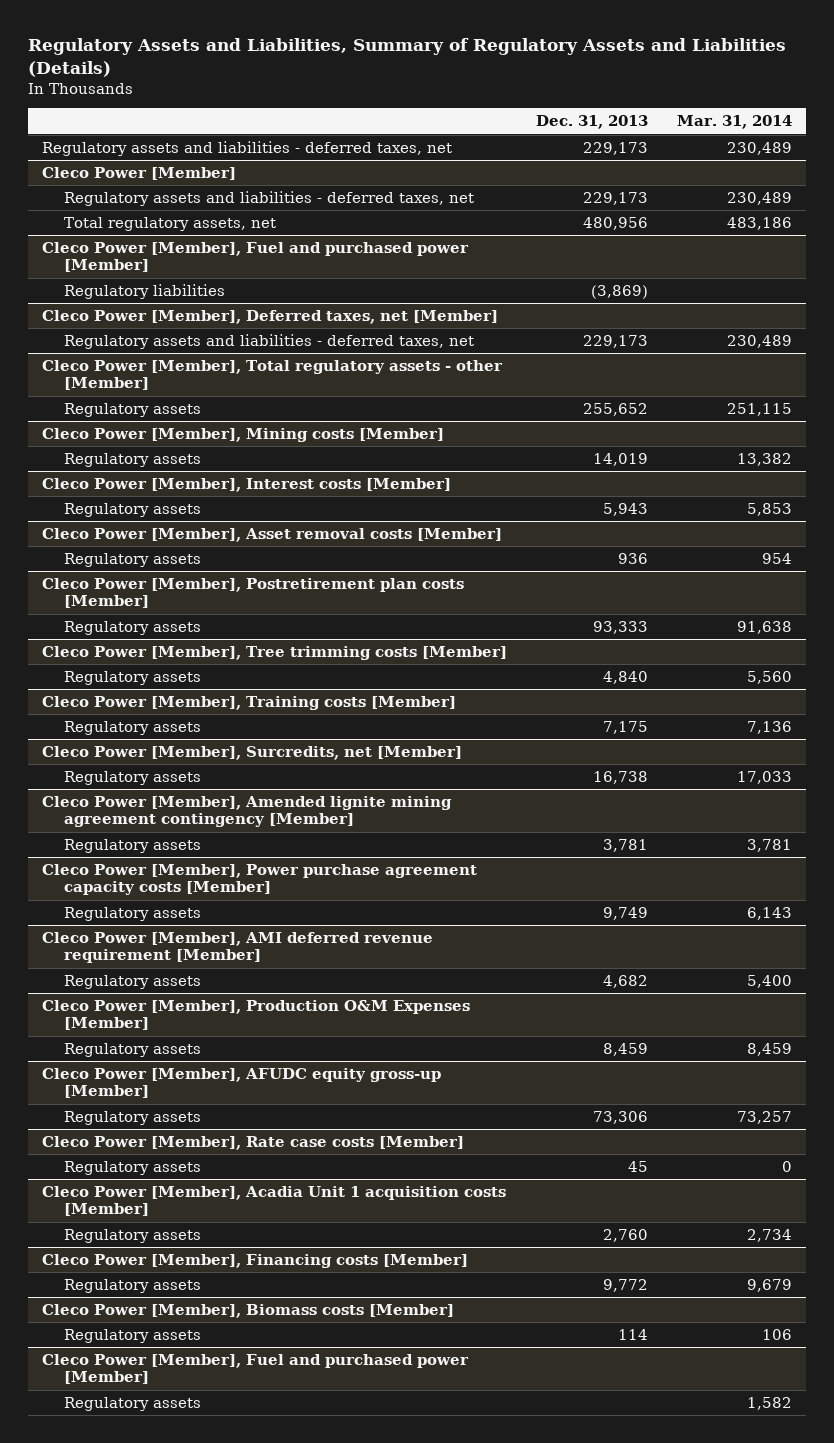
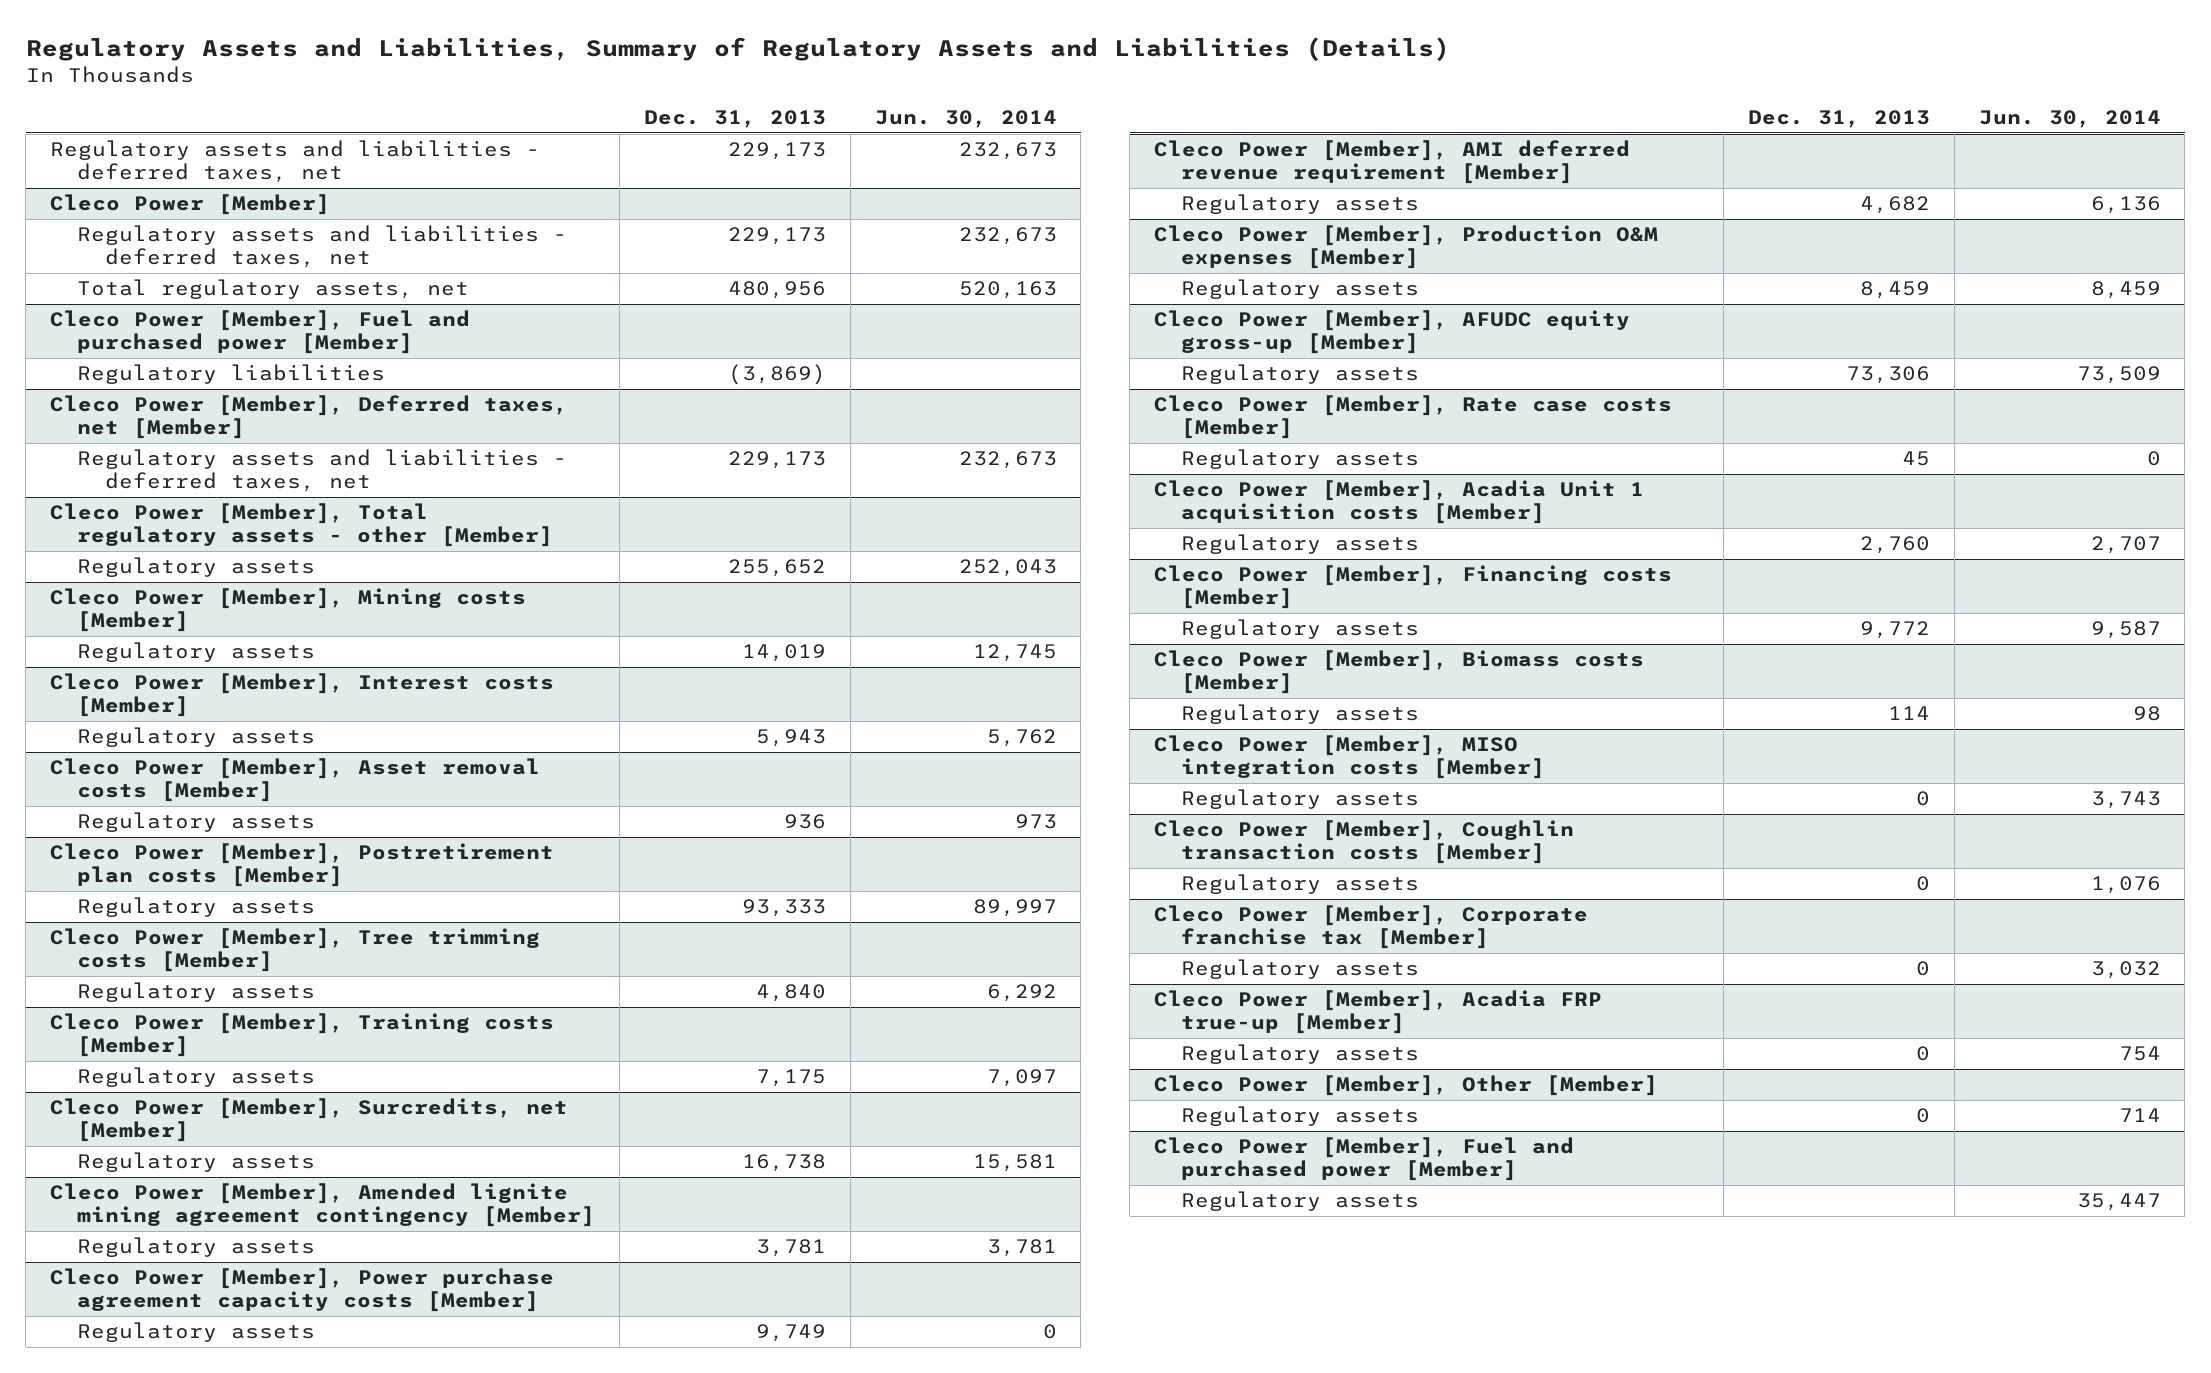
- | Dec. 31, 2013 | Mar. 31, 2014
+ | Dec. 31, 2013 | Jun. 30, 2014
- Cleco Power [Member], Production O&M Expenses [Member]
+ Cleco Power [Member], Production O&M expenses [Member]
+ Cleco Power [Member], MISO integration costs [Member]
+ Regulatory assets | 0 | 3,743
+ Cleco Power [Member], Coughlin transaction costs [Member]
+ Regulatory assets | 0 | 1,076
+ Cleco Power [Member], Corporate franchise tax [Member]
+ Regulatory assets | 0 | 3,032
+ Cleco Power [Member], Acadia FRP true-up [Member]
+ Regulatory assets | 0 | 754
+ Cleco Power [Member], Other [Member]
+ Regulatory assets | 0 | 714

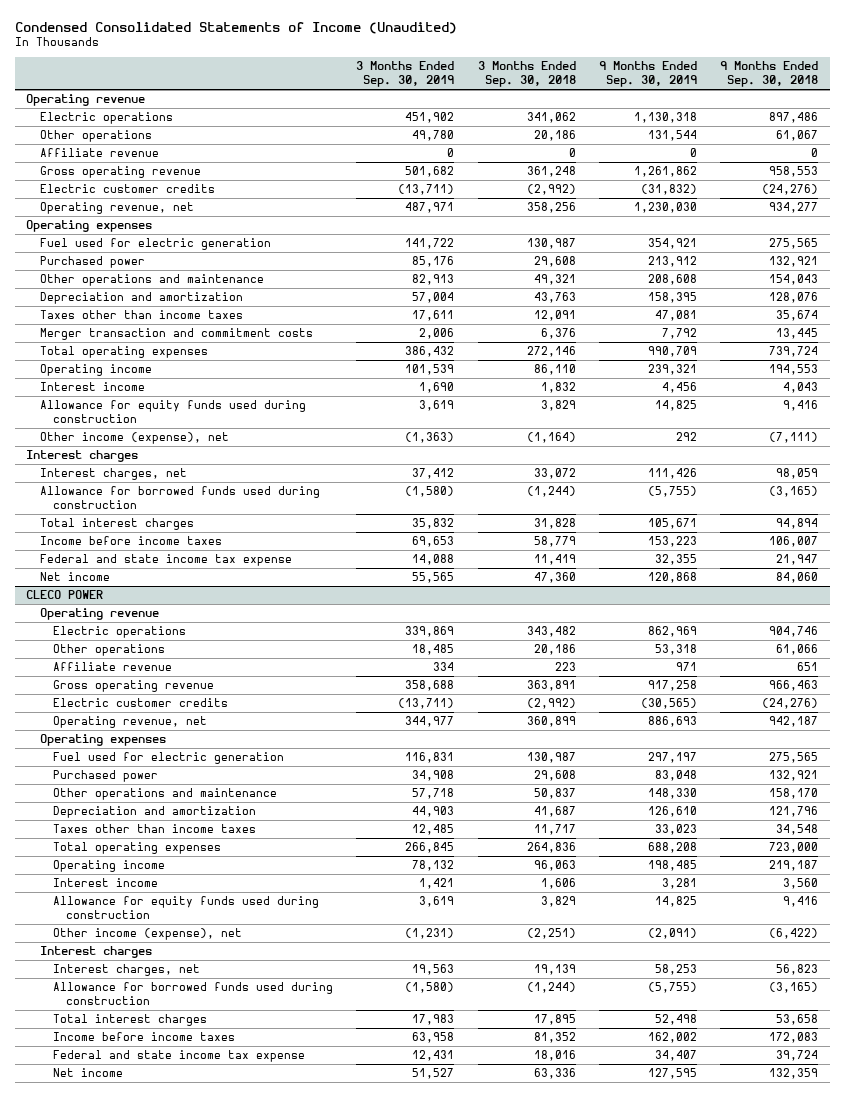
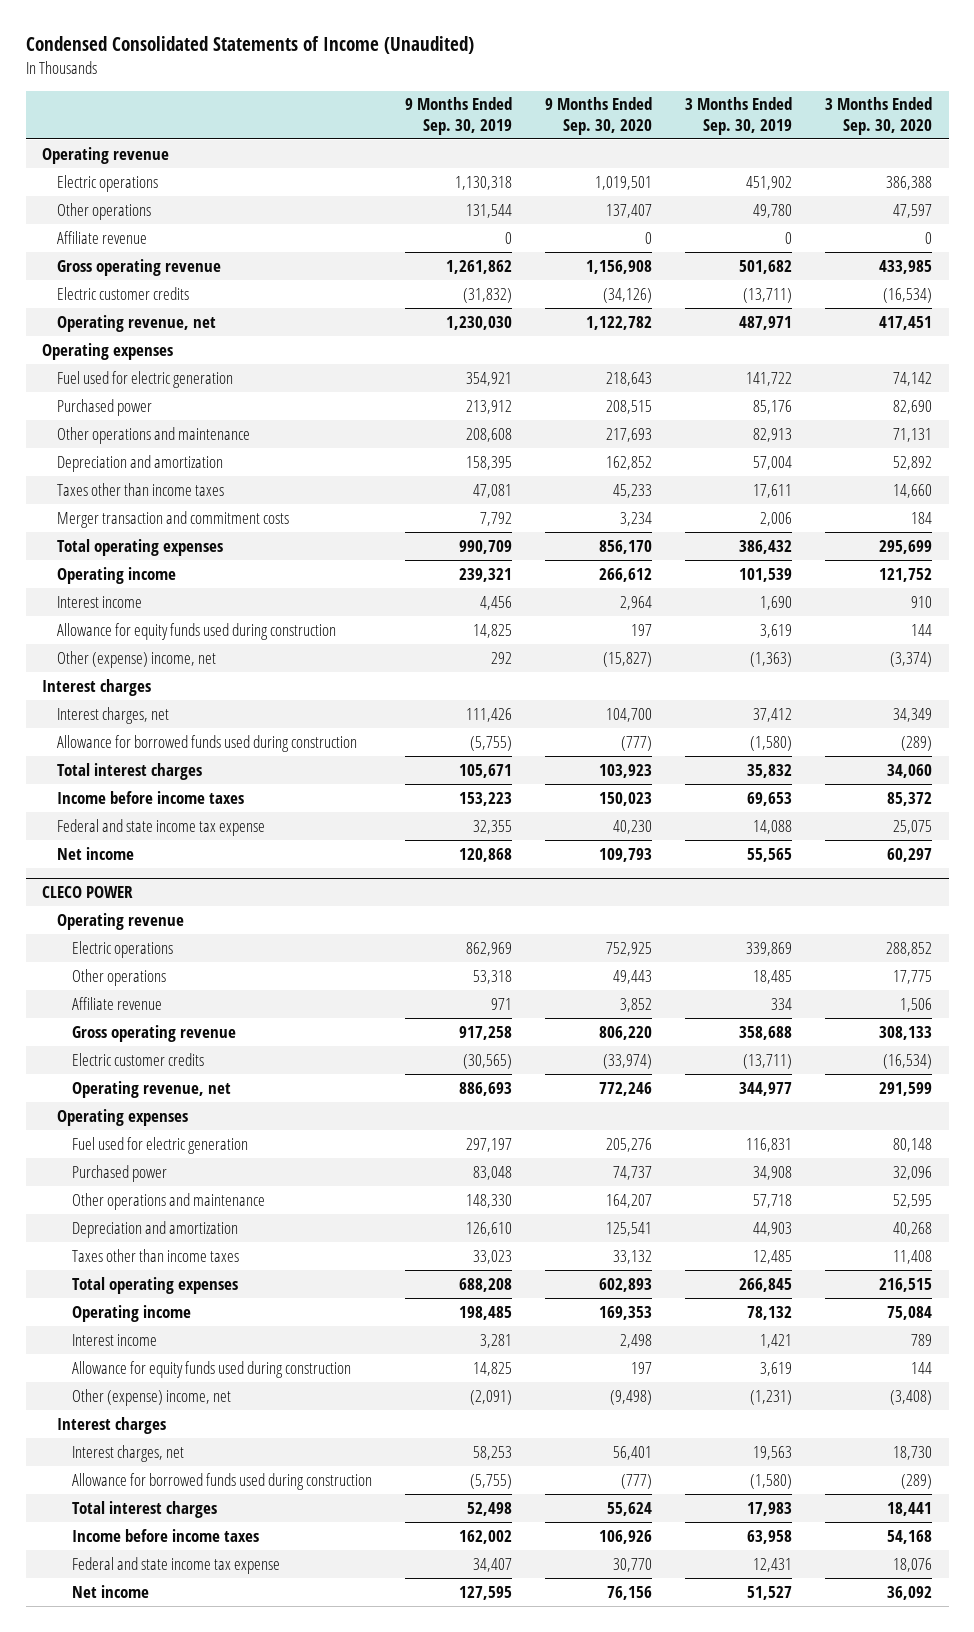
- | 3 Months Ended Sep. 30, 2019 | 3 Months Ended Sep. 30, 2018 | 9 Months Ended Sep. 30, 2019 | 9 Months Ended Sep. 30, 2018
+ | 9 Months Ended Sep. 30, 2019 | 9 Months Ended Sep. 30, 2020 | 3 Months Ended Sep. 30, 2019 | 3 Months Ended Sep. 30, 2020
- Other income (expense), net | (1,363) | (1,164) | 292 | (7,111)
+ Other (expense) income, net | 292 | (15,827) | (1,363) | (3,374)
@ CLECO POWER
- Other income (expense), net | (1,231) | (2,251) | (2,091) | (6,422)
+ Other (expense) income, net | (2,091) | (9,498) | (1,231) | (3,408)

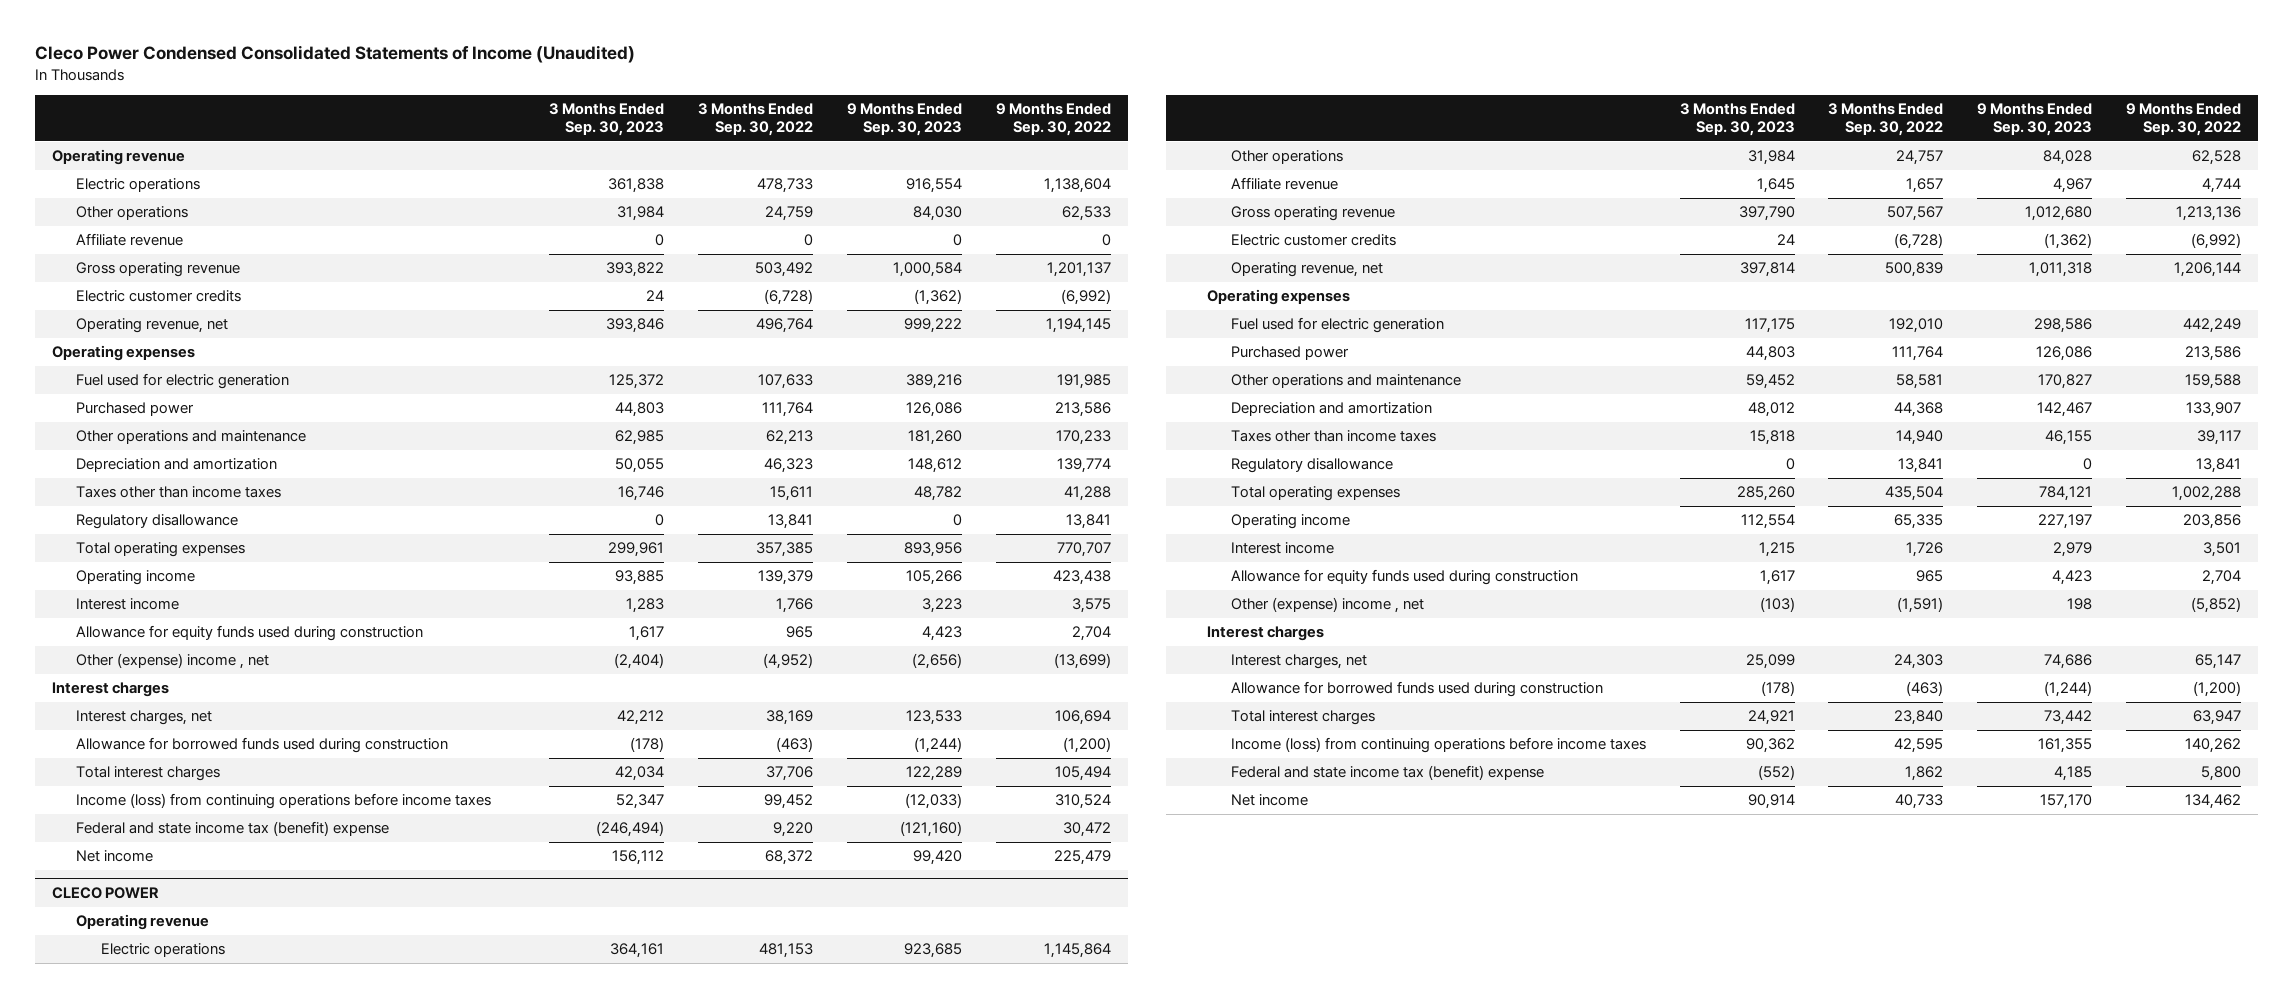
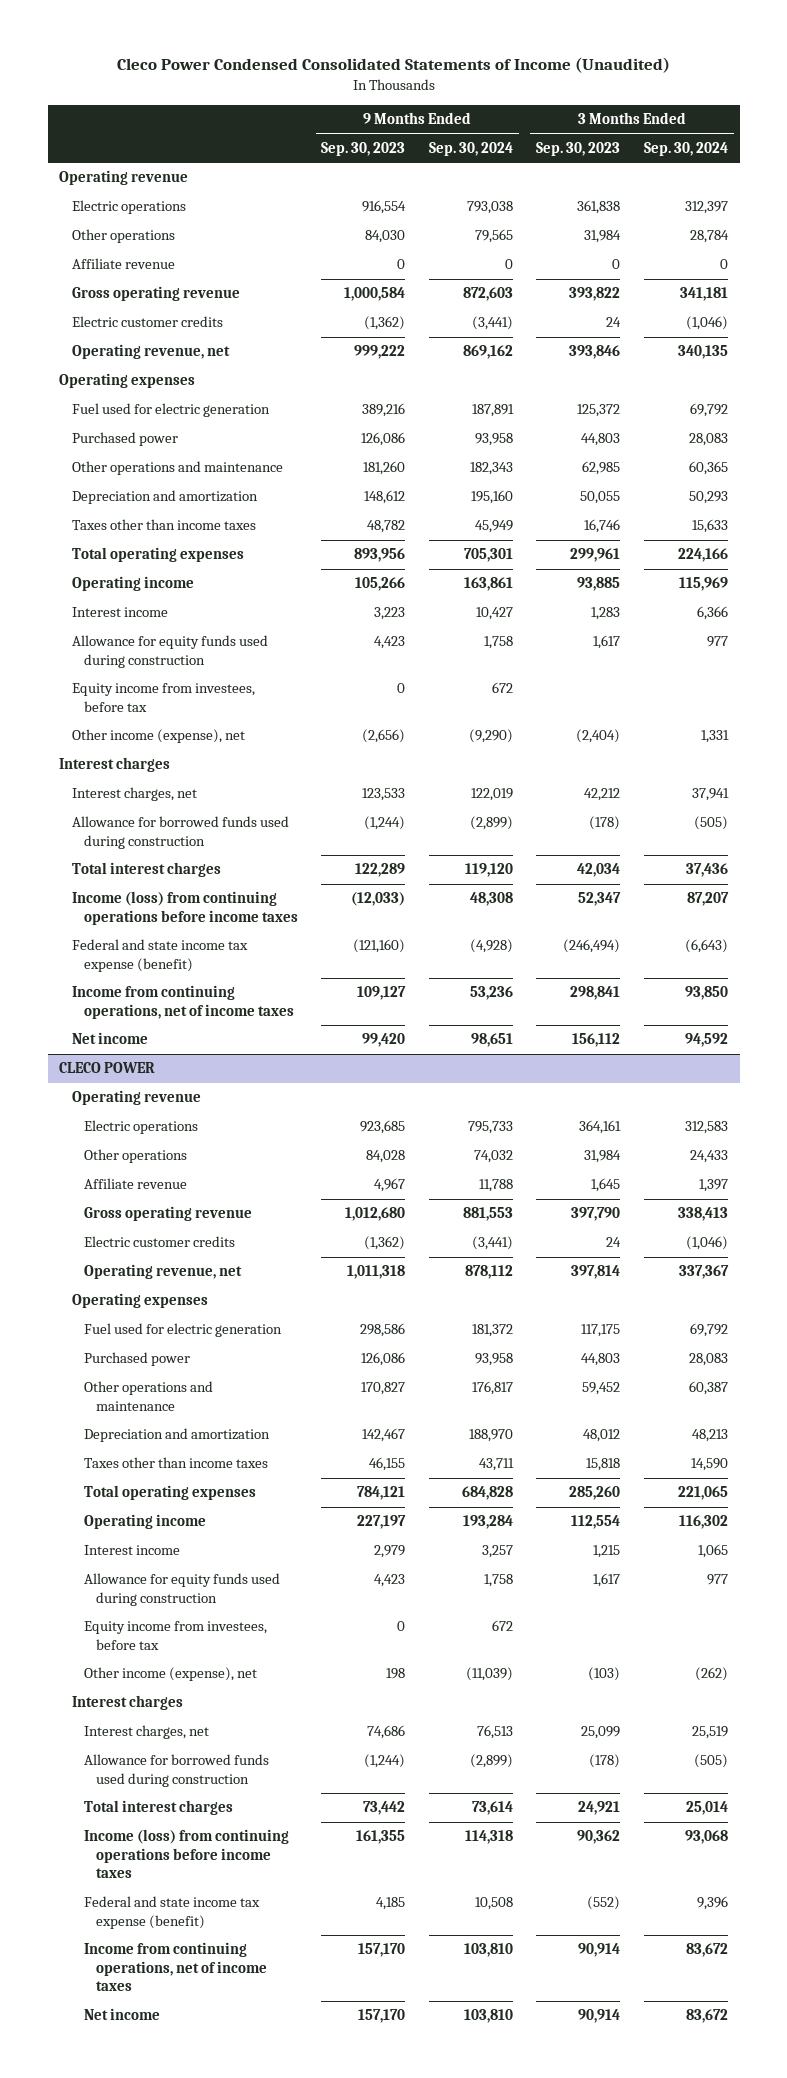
- | 3 Months Ended Sep. 30, 2023 | 3 Months Ended Sep. 30, 2022 | 9 Months Ended Sep. 30, 2023 | 9 Months Ended Sep. 30, 2022
+ | 9 Months Ended Sep. 30, 2023 | 9 Months Ended Sep. 30, 2024 | 3 Months Ended Sep. 30, 2023 | 3 Months Ended Sep. 30, 2024
- Regulatory disallowance | 0 | 13,841 | 0 | 13,841
- Other (expense) income , net | (2,404) | (4,952) | (2,656) | (13,699)
+ Equity income from investees, before tax | 0 | 672 | |
+ Other income (expense), net | (2,656) | (9,290) | (2,404) | 1,331
- Federal and state income tax (benefit) expense | (246,494) | 9,220 | (121,160) | 30,472
+ Federal and state income tax expense (benefit) | (121,160) | (4,928) | (246,494) | (6,643)
+ Income from continuing operations, net of income taxes | 109,127 | 53,236 | 298,841 | 93,850
@ CLECO POWER
- Regulatory disallowance | 0 | 13,841 | 0 | 13,841
- Other (expense) income , net | (103) | (1,591) | 198 | (5,852)
+ Equity income from investees, before tax | 0 | 672 | |
+ Other income (expense), net | 198 | (11,039) | (103) | (262)
- Federal and state income tax (benefit) expense | (552) | 1,862 | 4,185 | 5,800
+ Federal and state income tax expense (benefit) | 4,185 | 10,508 | (552) | 9,396
+ Income from continuing operations, net of income taxes | 157,170 | 103,810 | 90,914 | 83,672

